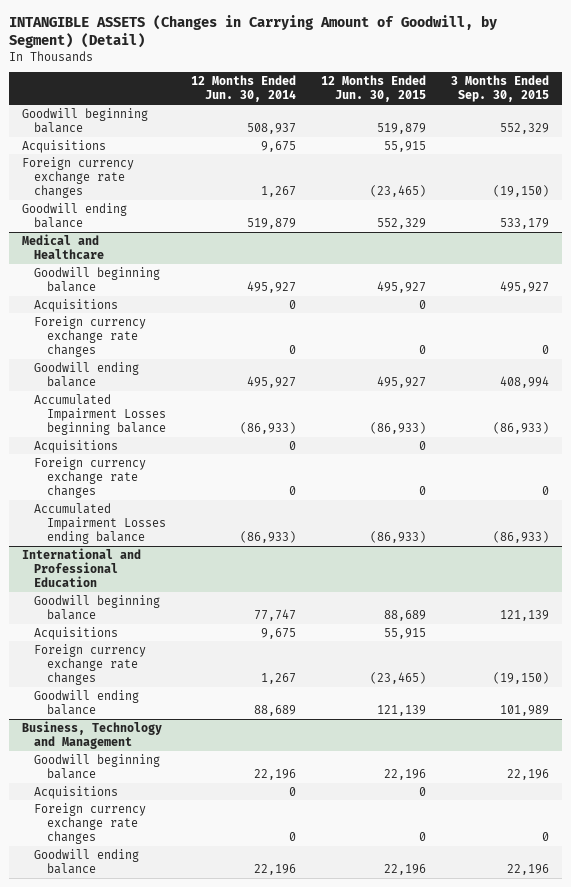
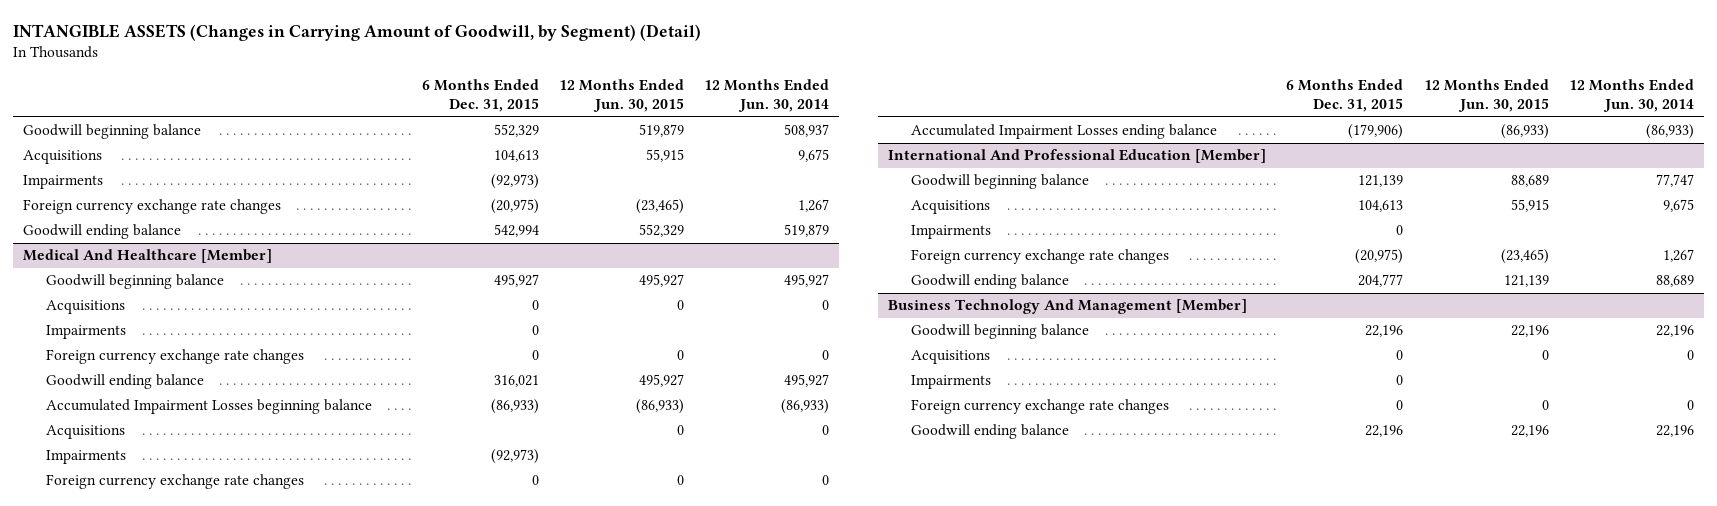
- | 12 Months Ended Jun. 30, 2014 | 12 Months Ended Jun. 30, 2015 | 3 Months Ended Sep. 30, 2015
+ | 6 Months Ended Dec. 31, 2015 | 12 Months Ended Jun. 30, 2015 | 12 Months Ended Jun. 30, 2014
+ Impairments | (92,973) | |
- Medical and Healthcare
+ Medical And Healthcare [Member]
+ Impairments | 0 | |
+ Impairments | (92,973) | |
- International and Professional Education
+ International And Professional Education [Member]
+ Impairments | 0 | |
- Business, Technology and Management
+ Business Technology And Management [Member]
+ Impairments | 0 | |

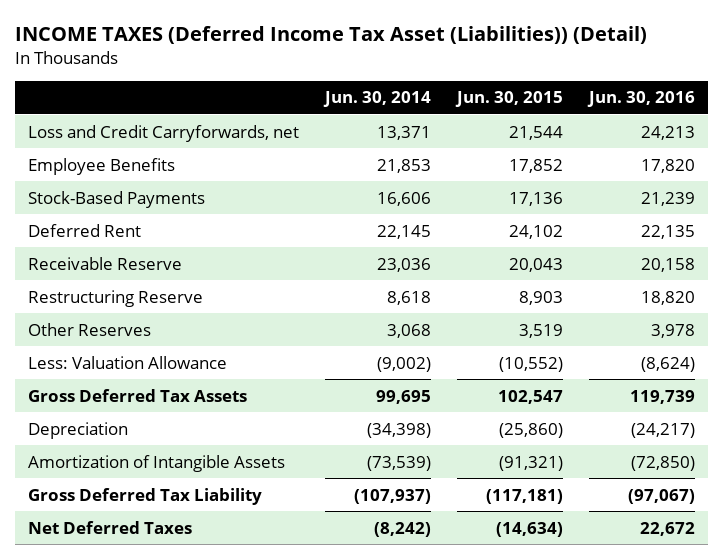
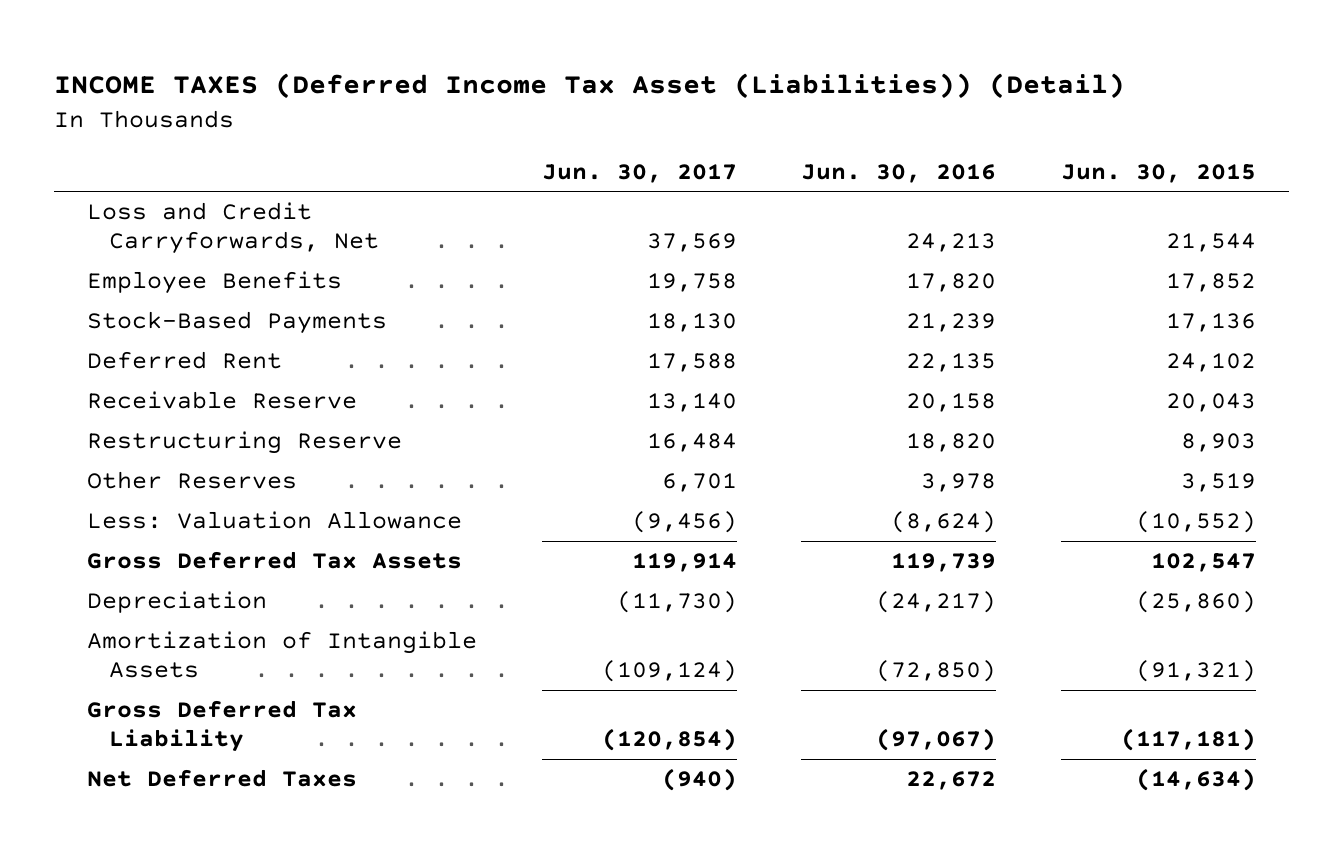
- | Jun. 30, 2014 | Jun. 30, 2015 | Jun. 30, 2016
+ | Jun. 30, 2017 | Jun. 30, 2016 | Jun. 30, 2015
- Loss and Credit Carryforwards, net | 13,371 | 21,544 | 24,213
+ Loss and Credit Carryforwards, Net | 37,569 | 24,213 | 21,544

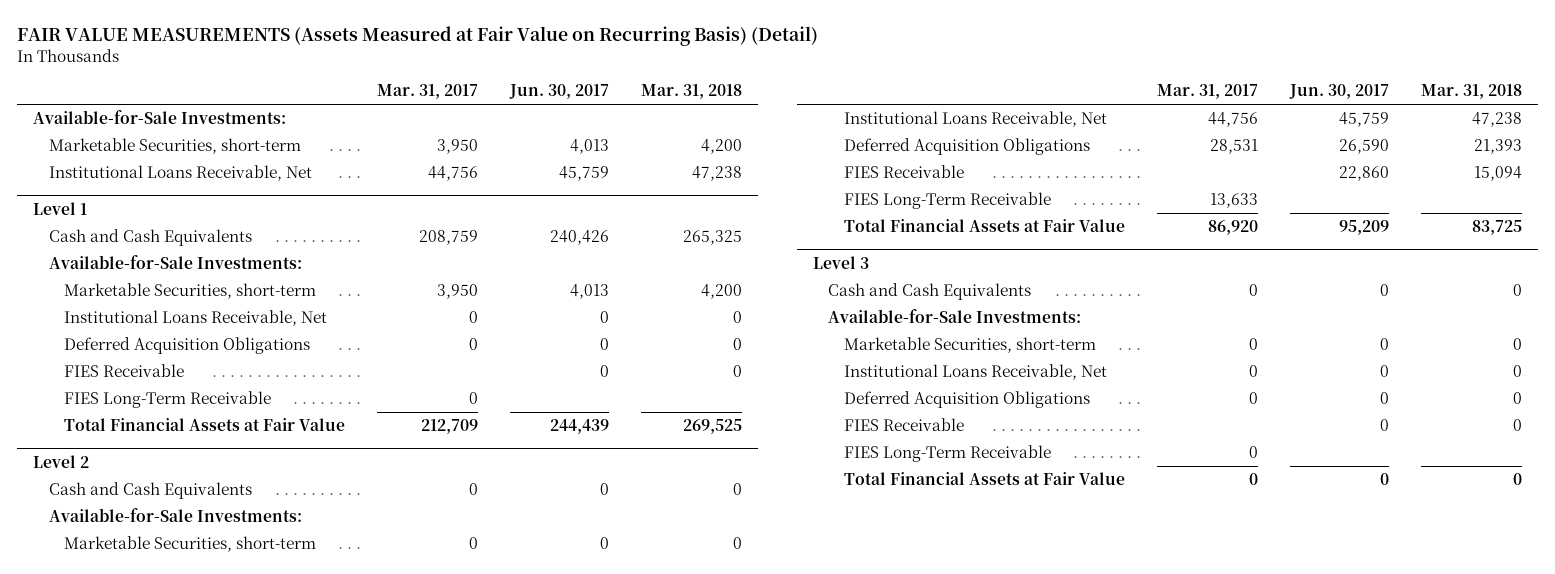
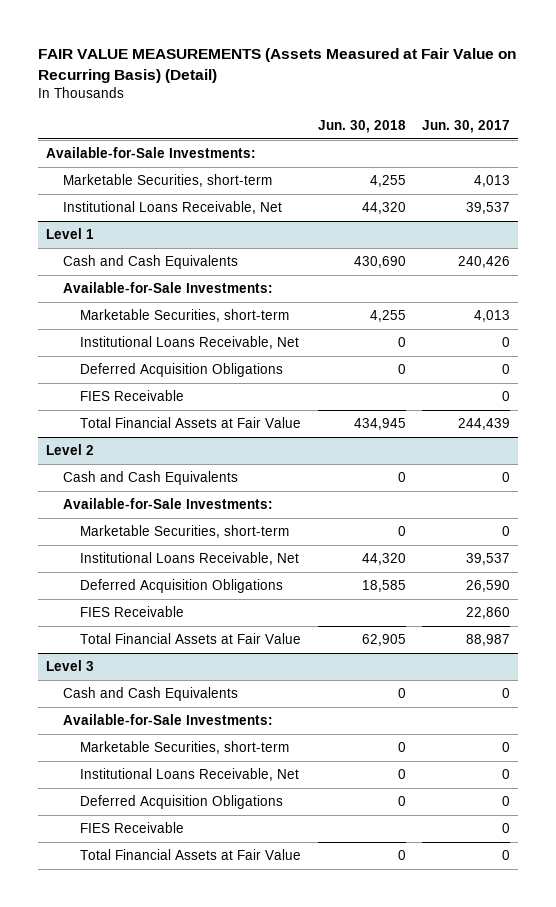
- | Mar. 31, 2017 | Jun. 30, 2017 | Mar. 31, 2018
+ | Jun. 30, 2018 | Jun. 30, 2017
- Institutional Loans Receivable, Net | 44,756 | 45,759 | 47,238
+ Institutional Loans Receivable, Net | 44,320 | 39,537
@ Level 1
- FIES Long-Term Receivable | 0 | |
@ Level 2
- Institutional Loans Receivable, Net | 44,756 | 45,759 | 47,238
+ Institutional Loans Receivable, Net | 44,320 | 39,537
- FIES Long-Term Receivable | 13,633 | |
- Total Financial Assets at Fair Value | 86,920 | 95,209 | 83,725
+ Total Financial Assets at Fair Value | 62,905 | 88,987
@ Level 3
- FIES Long-Term Receivable | 0 | |

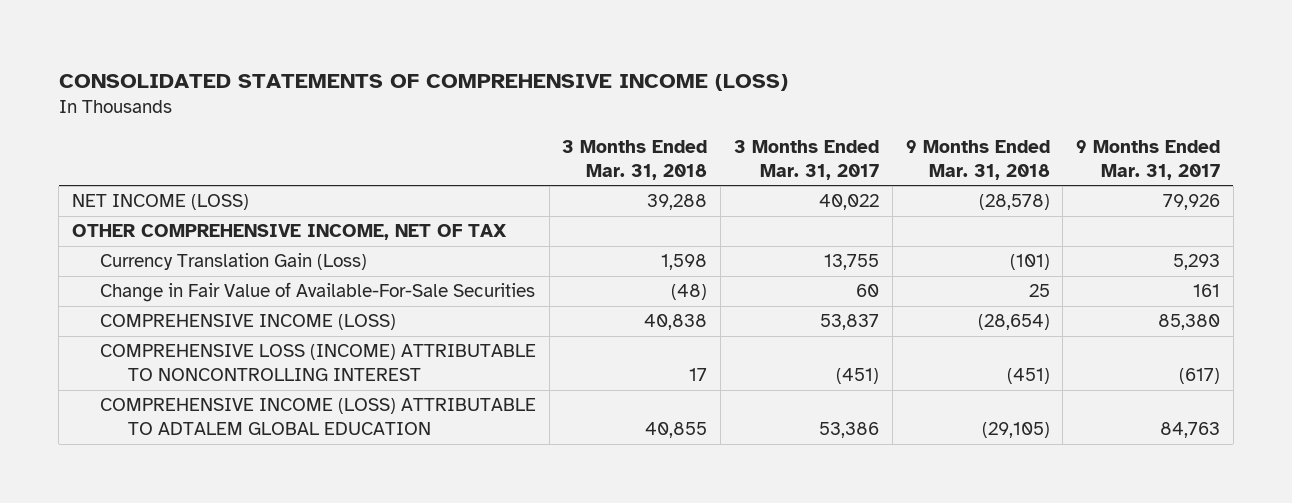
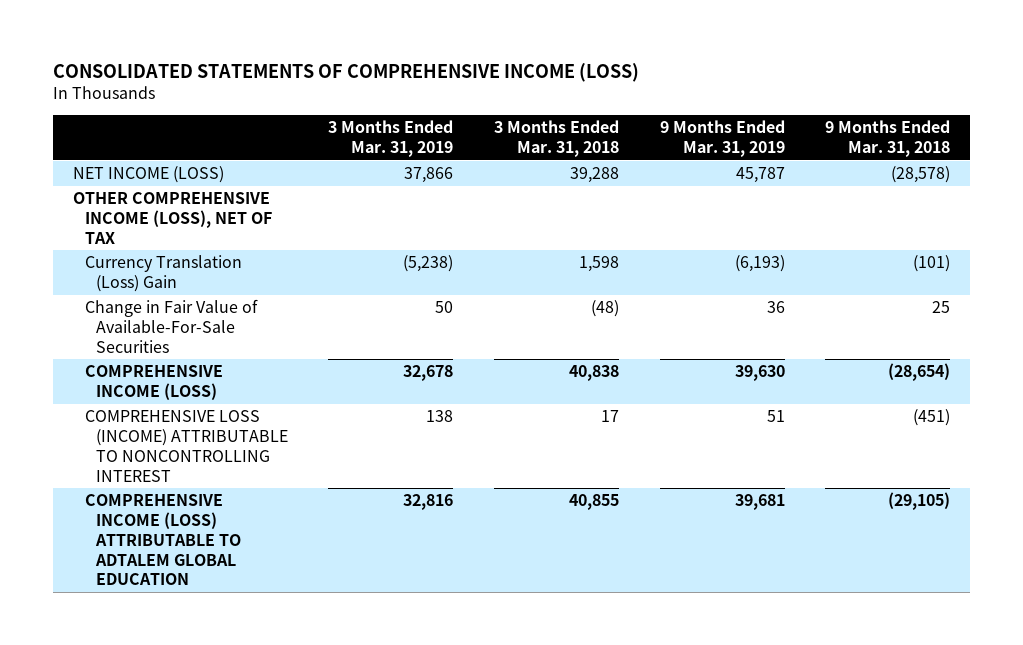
- | 3 Months Ended Mar. 31, 2018 | 3 Months Ended Mar. 31, 2017 | 9 Months Ended Mar. 31, 2018 | 9 Months Ended Mar. 31, 2017
+ | 3 Months Ended Mar. 31, 2019 | 3 Months Ended Mar. 31, 2018 | 9 Months Ended Mar. 31, 2019 | 9 Months Ended Mar. 31, 2018
- OTHER COMPREHENSIVE INCOME, NET OF TAX
- Currency Translation Gain (Loss) | 1,598 | 13,755 | (101) | 5,293
+ OTHER COMPREHENSIVE INCOME (LOSS), NET OF TAX
+ Currency Translation (Loss) Gain | (5,238) | 1,598 | (6,193) | (101)

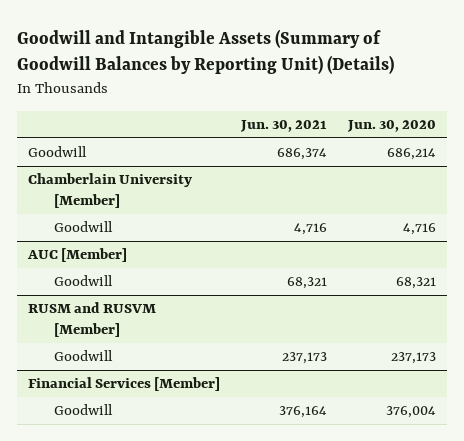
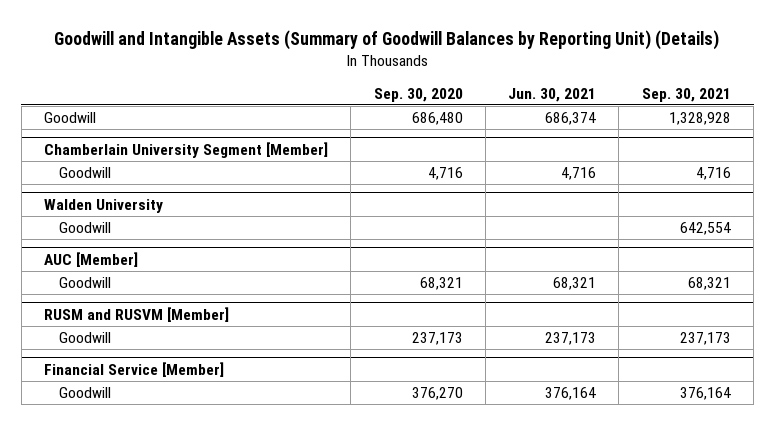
- | Jun. 30, 2021 | Jun. 30, 2020
+ | Sep. 30, 2020 | Jun. 30, 2021 | Sep. 30, 2021
- Chamberlain University [Member]
+ Chamberlain University Segment [Member]
+ Walden University
+ Goodwill | | | 642,554
- Financial Services [Member]
+ Financial Service [Member]

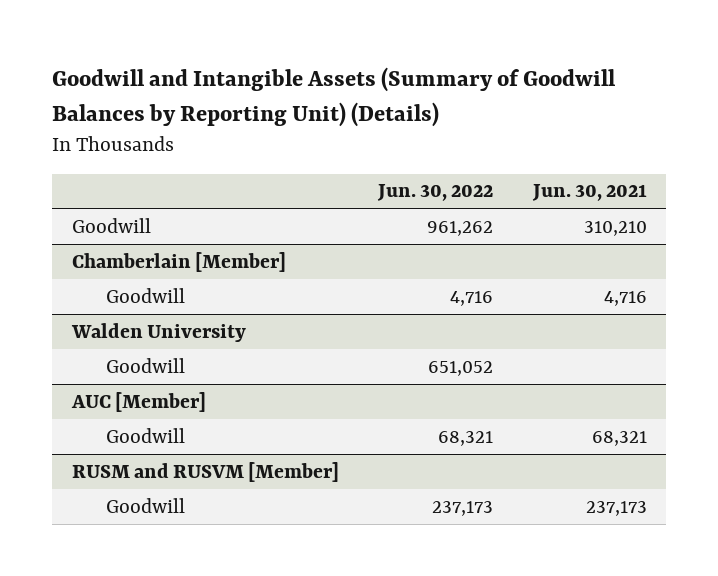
- | Sep. 30, 2020 | Jun. 30, 2021 | Sep. 30, 2021
+ | Jun. 30, 2022 | Jun. 30, 2021
- Goodwill | 686,480 | 686,374 | 1,328,928
- Chamberlain University Segment [Member]
+ Goodwill | 961,262 | 310,210
+ Chamberlain [Member]
- Financial Service [Member]
- Goodwill | 376,270 | 376,164 | 376,164

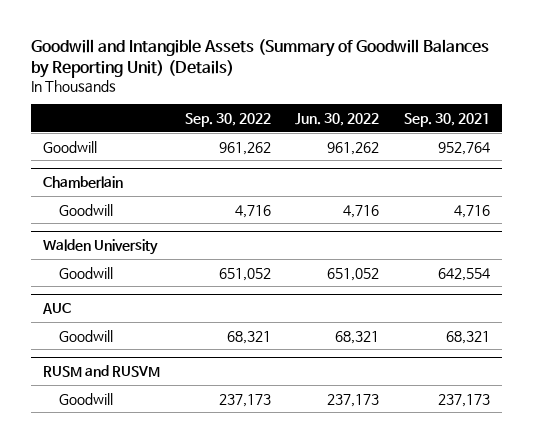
- | Jun. 30, 2022 | Jun. 30, 2021
+ | Sep. 30, 2022 | Jun. 30, 2022 | Sep. 30, 2021
- Chamberlain [Member]
+ Chamberlain
- AUC [Member]
+ AUC
- RUSM and RUSVM [Member]
+ RUSM and RUSVM

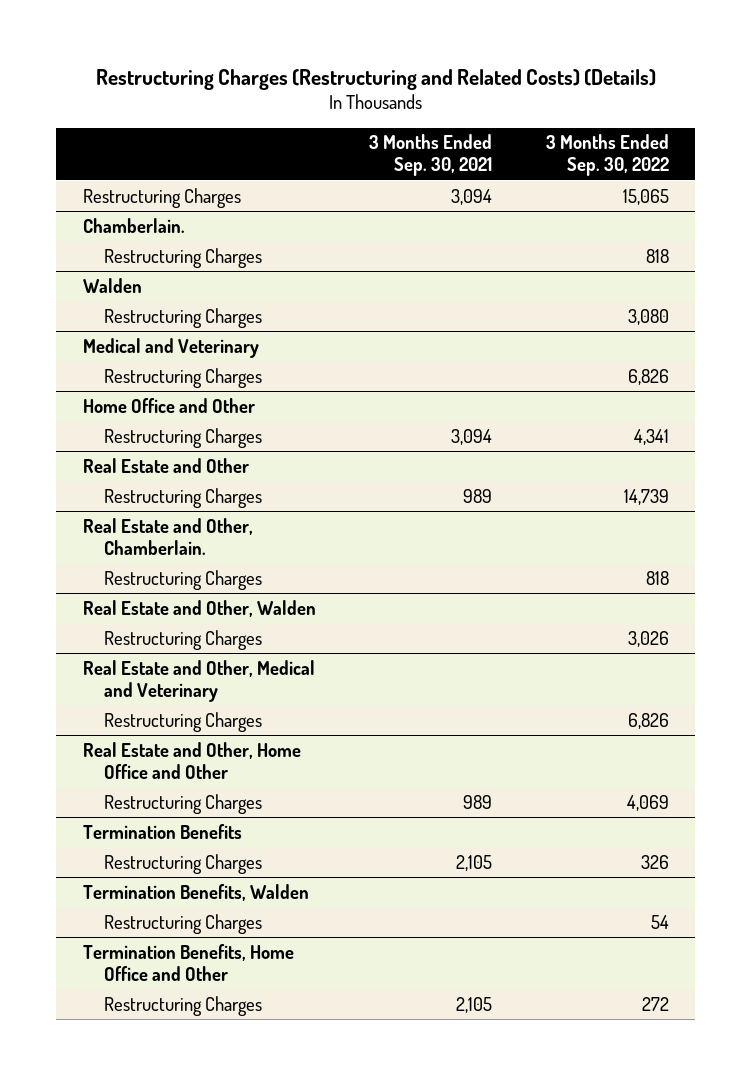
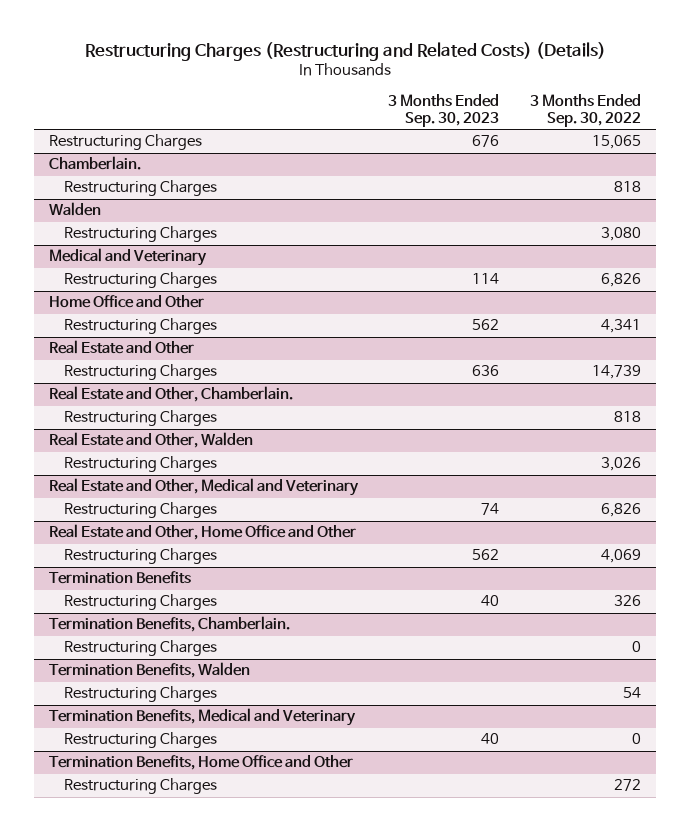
- | 3 Months Ended Sep. 30, 2021 | 3 Months Ended Sep. 30, 2022
+ | 3 Months Ended Sep. 30, 2023 | 3 Months Ended Sep. 30, 2022
+ Termination Benefits, Chamberlain.
+ Restructuring Charges | | 0
+ Termination Benefits, Medical and Veterinary
+ Restructuring Charges | 40 | 0

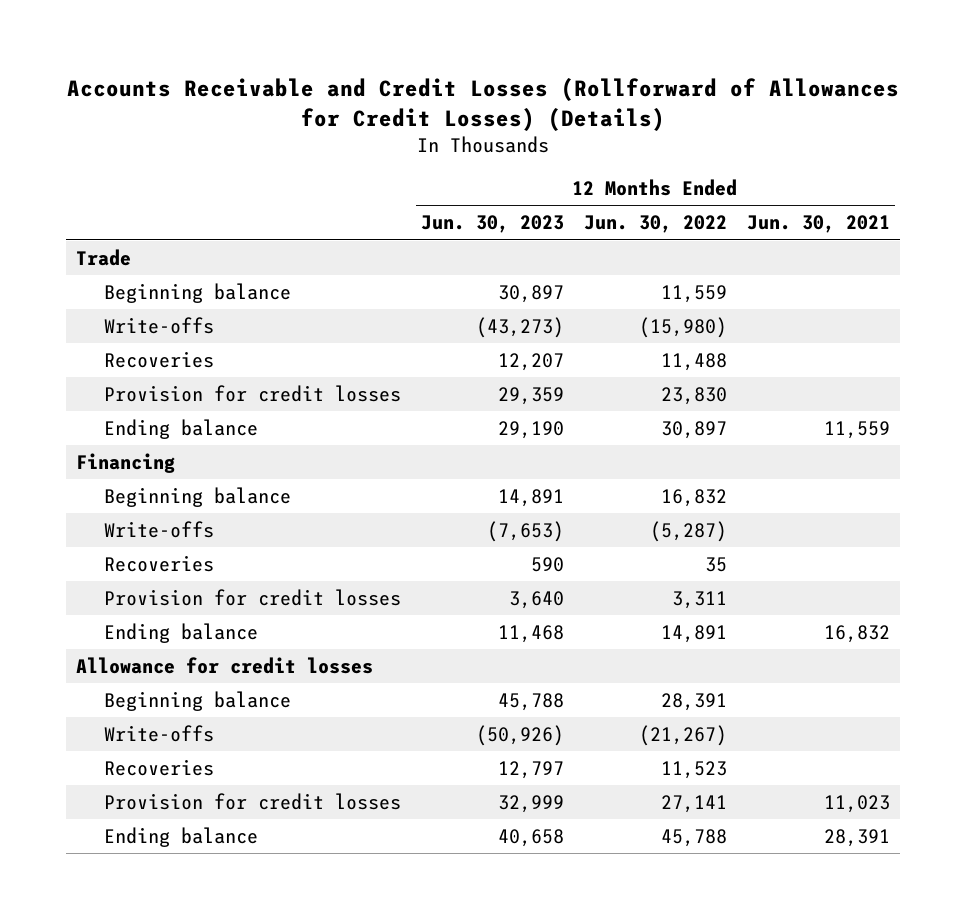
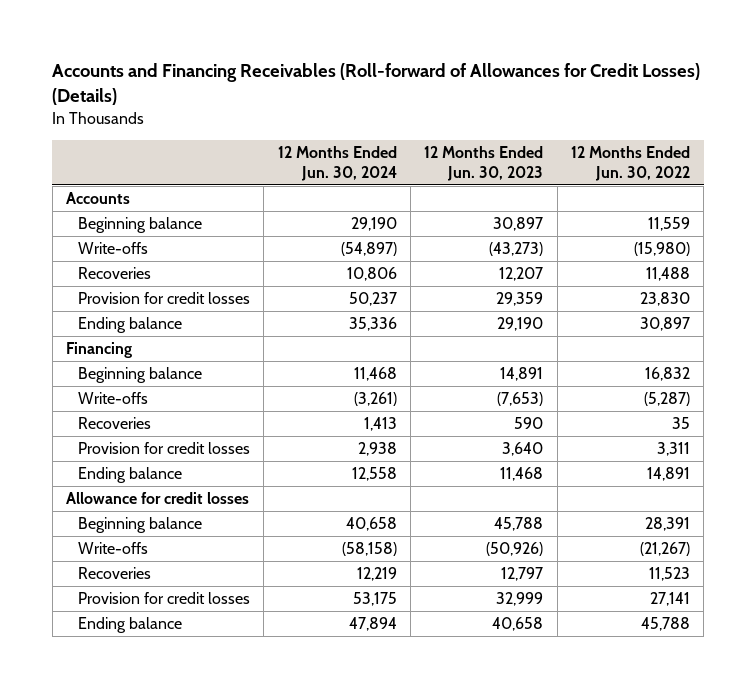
- Accounts Receivable and Credit Losses (Rollforward of Allowances for Credit Losses) (Details)
+ Accounts and Financing Receivables (Roll-forward of Allowances for Credit Losses) (Details)
- | 12 Months Ended Jun. 30, 2023 | 12 Months Ended Jun. 30, 2022 | 12 Months Ended Jun. 30, 2021
+ | 12 Months Ended Jun. 30, 2024 | 12 Months Ended Jun. 30, 2023 | 12 Months Ended Jun. 30, 2022
- Trade
+ Accounts

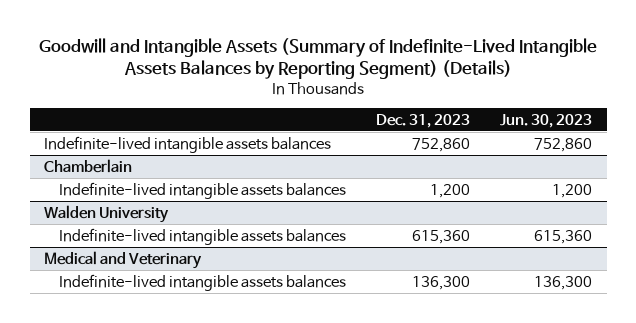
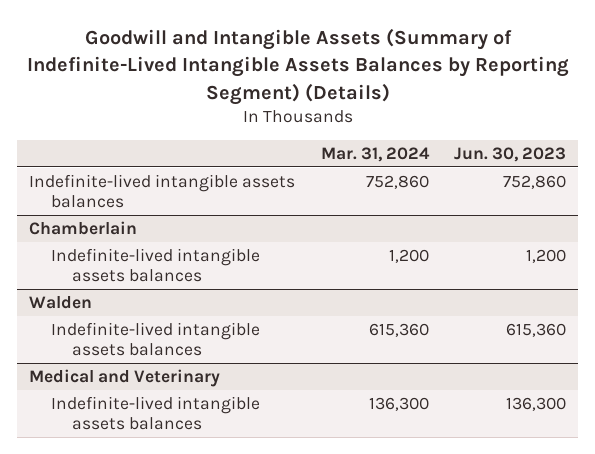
- | Dec. 31, 2023 | Jun. 30, 2023
+ | Mar. 31, 2024 | Jun. 30, 2023
- Walden University
+ Walden

